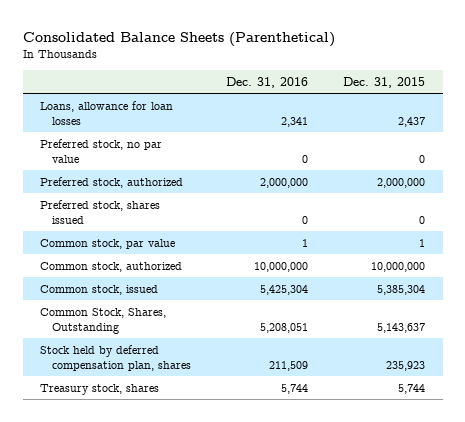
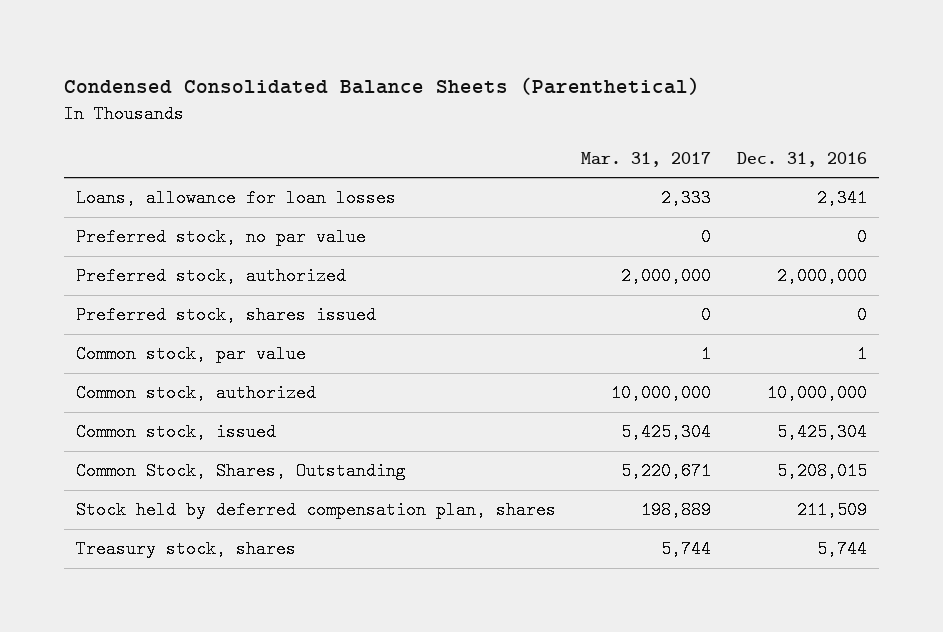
- Consolidated Balance Sheets (Parenthetical)
+ Condensed Consolidated Balance Sheets (Parenthetical)
- | Dec. 31, 2016 | Dec. 31, 2015
+ | Mar. 31, 2017 | Dec. 31, 2016
- Common Stock, Shares, Outstanding | 5,208,051 | 5,143,637
+ Common Stock, Shares, Outstanding | 5,220,671 | 5,208,015

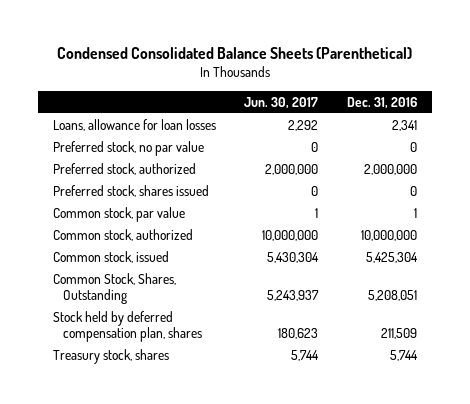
- | Mar. 31, 2017 | Dec. 31, 2016
+ | Jun. 30, 2017 | Dec. 31, 2016
- Common Stock, Shares, Outstanding | 5,220,671 | 5,208,015
+ Common Stock, Shares, Outstanding | 5,243,937 | 5,208,051

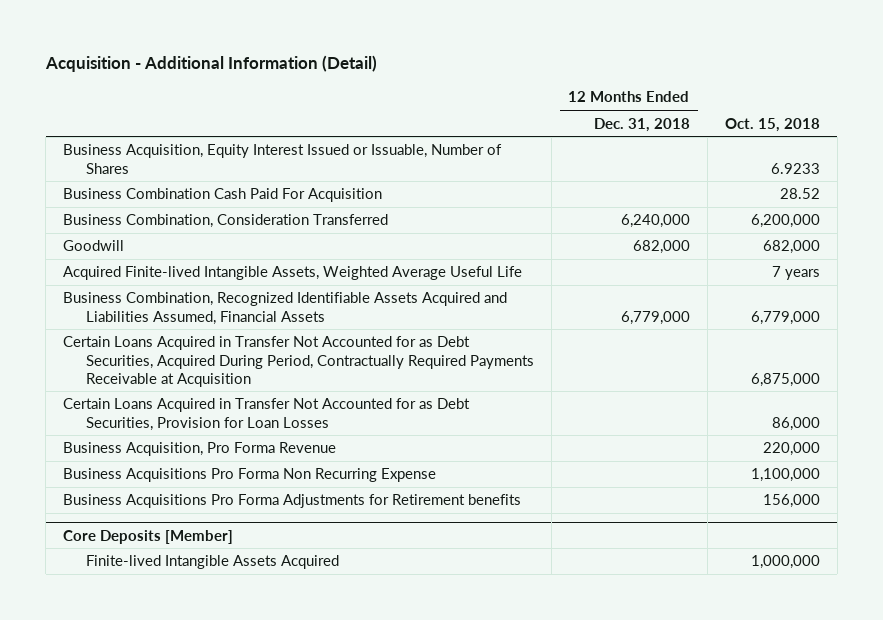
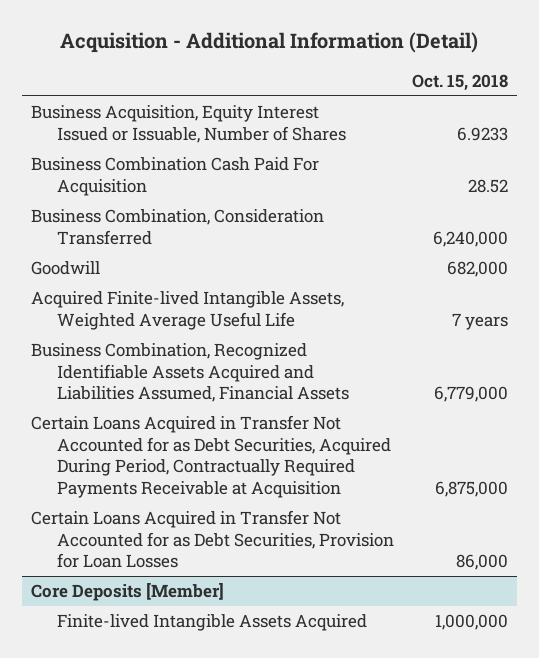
- | 12 Months Ended Dec. 31, 2018 | Oct. 15, 2018
+ | Oct. 15, 2018
- Business Combination, Consideration Transferred | 6,240,000 | 6,200,000
+ Business Combination, Consideration Transferred | 6,240,000
- Business Acquisition, Pro Forma Revenue | | 220,000
- Business Acquisitions Pro Forma Non Recurring Expense | | 1,100,000
- Business Acquisitions Pro Forma Adjustments for Retirement benefits | | 156,000

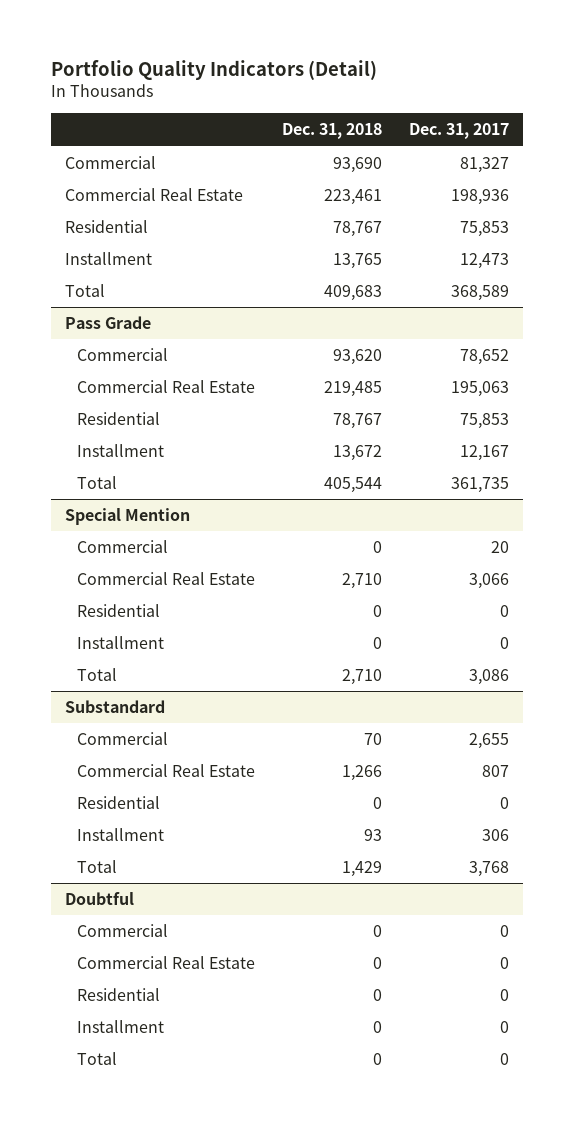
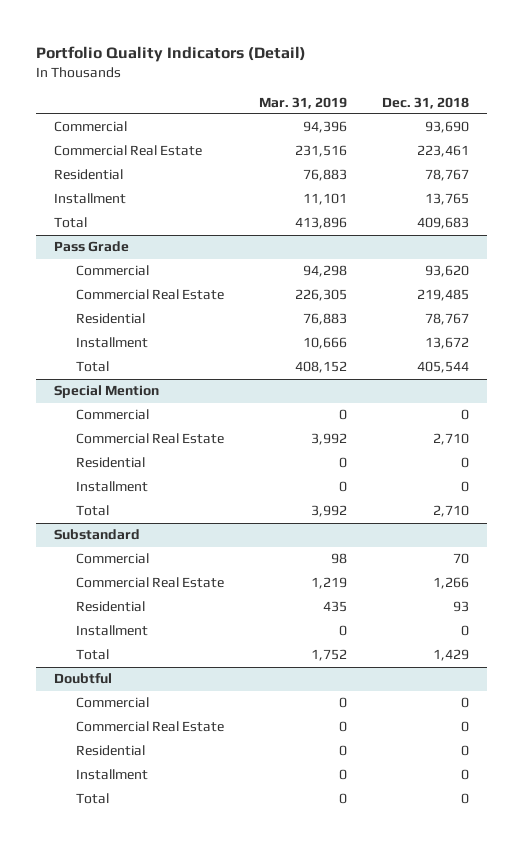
- | Dec. 31, 2018 | Dec. 31, 2017
+ | Mar. 31, 2019 | Dec. 31, 2018
@ Substandard
- Residential | 0 | 0
- Installment | 93 | 306
+ Residential | 435 | 93
+ Installment | 0 | 0

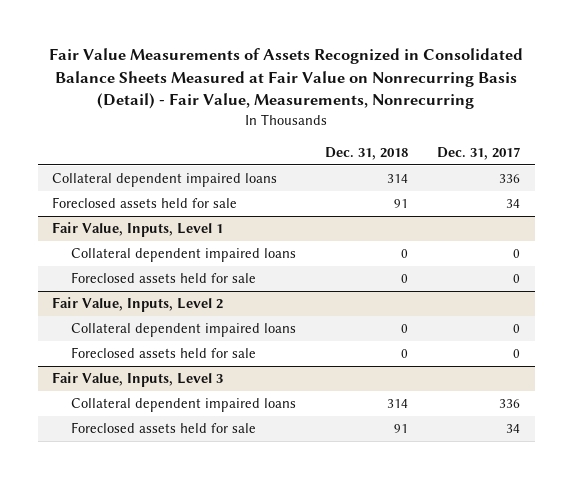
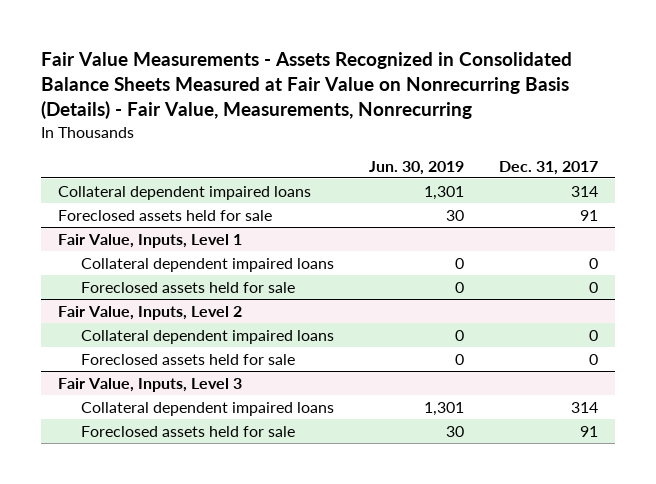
- Fair Value Measurements of Assets Recognized in Consolidated Balance Sheets Measured at Fair Value on Nonrecurring Basis (Detail) - Fair Value, Measurements, Nonrecurring
+ Fair Value Measurements - Assets Recognized in Consolidated Balance Sheets Measured at Fair Value on Nonrecurring Basis (Details) - Fair Value, Measurements, Nonrecurring
- | Dec. 31, 2018 | Dec. 31, 2017
+ | Jun. 30, 2019 | Dec. 31, 2017
- Collateral dependent impaired loans | 314 | 336
- Foreclosed assets held for sale | 91 | 34
+ Collateral dependent impaired loans | 1,301 | 314
+ Foreclosed assets held for sale | 30 | 91
@ Fair Value, Inputs, Level 3
- Collateral dependent impaired loans | 314 | 336
- Foreclosed assets held for sale | 91 | 34
+ Collateral dependent impaired loans | 1,301 | 314
+ Foreclosed assets held for sale | 30 | 91

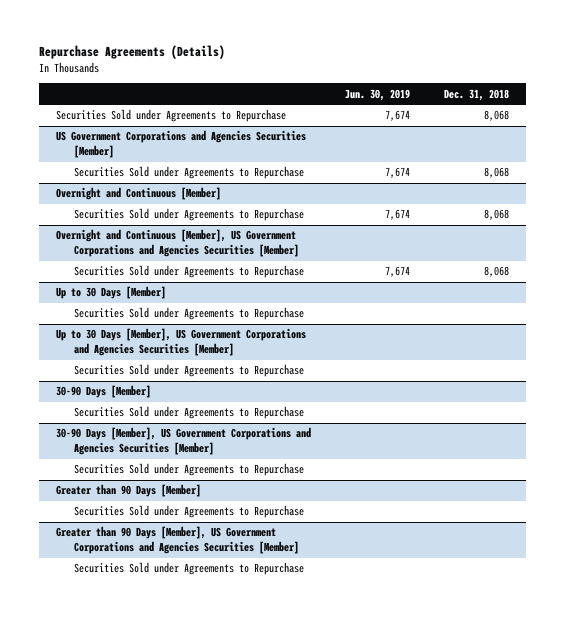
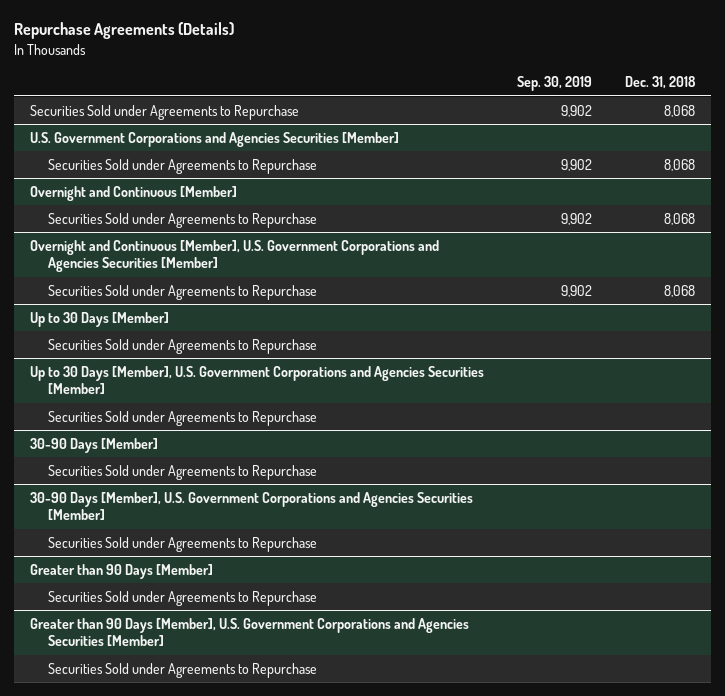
- | Jun. 30, 2019 | Dec. 31, 2018
+ | Sep. 30, 2019 | Dec. 31, 2018
- US Government Corporations and Agencies Securities [Member]
+ U.S. Government Corporations and Agencies Securities [Member]
- Overnight and Continuous [Member], US Government Corporations and Agencies Securities [Member]
+ Overnight and Continuous [Member], U.S. Government Corporations and Agencies Securities [Member]
- Up to 30 Days [Member], US Government Corporations and Agencies Securities [Member]
+ Up to 30 Days [Member], U.S. Government Corporations and Agencies Securities [Member]
- 30-90 Days [Member], US Government Corporations and Agencies Securities [Member]
+ 30-90 Days [Member], U.S. Government Corporations and Agencies Securities [Member]
- Greater than 90 Days [Member], US Government Corporations and Agencies Securities [Member]
+ Greater than 90 Days [Member], U.S. Government Corporations and Agencies Securities [Member]

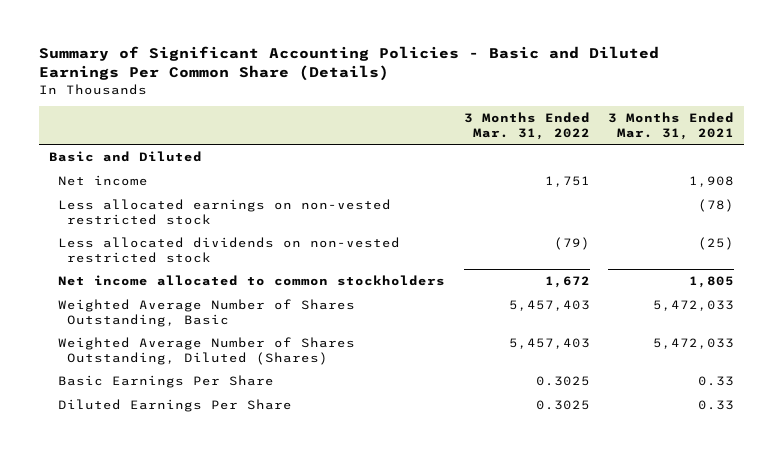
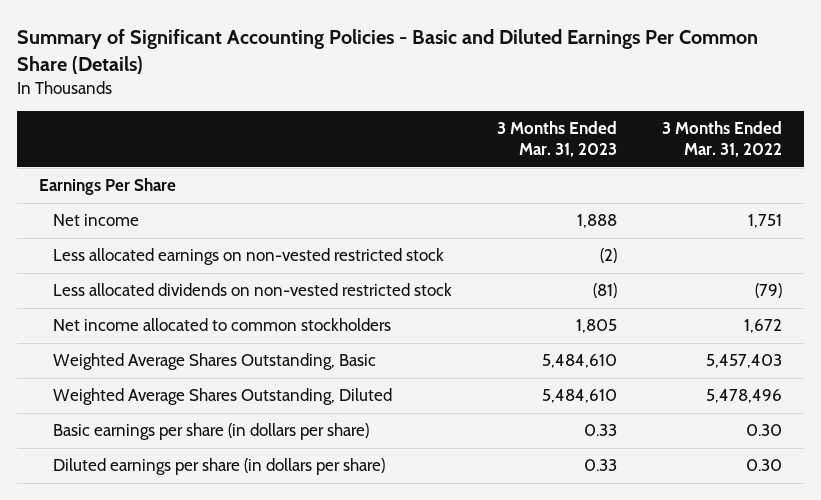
- | 3 Months Ended Mar. 31, 2022 | 3 Months Ended Mar. 31, 2021
+ | 3 Months Ended Mar. 31, 2023 | 3 Months Ended Mar. 31, 2022
- Basic and Diluted
+ Earnings Per Share
- Weighted Average Number of Shares Outstanding, Basic | 5,457,403 | 5,472,033
- Weighted Average Number of Shares Outstanding, Diluted (Shares) | 5,457,403 | 5,472,033
- Basic Earnings Per Share | 0.3025 | 0.33
- Diluted Earnings Per Share | 0.3025 | 0.33
+ Weighted Average Shares Outstanding, Basic | 5,484,610 | 5,457,403
+ Weighted Average Shares Outstanding, Diluted | 5,484,610 | 5,478,496
+ Basic earnings per share (in dollars per share) | 0.33 | 0.30
+ Diluted earnings per share (in dollars per share) | 0.33 | 0.30

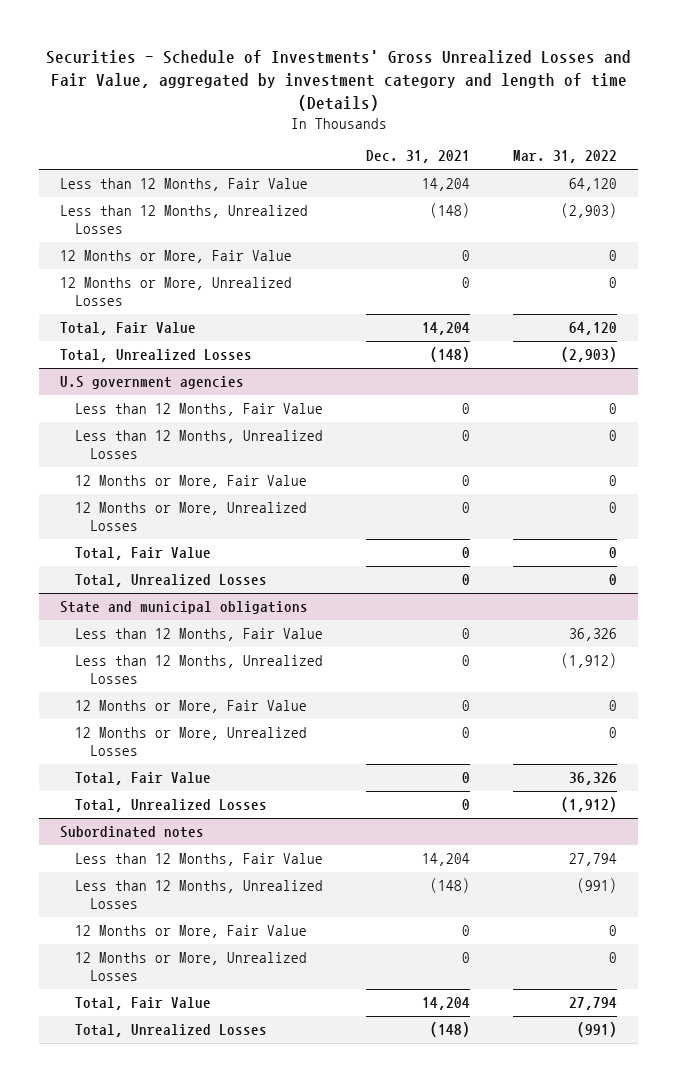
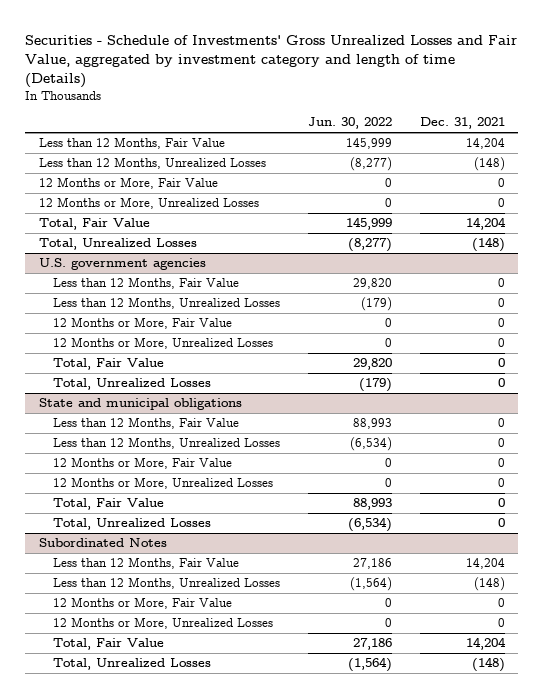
- | Dec. 31, 2021 | Mar. 31, 2022
+ | Jun. 30, 2022 | Dec. 31, 2021
- U.S government agencies
+ U.S. government agencies
- Subordinated notes
+ Subordinated Notes

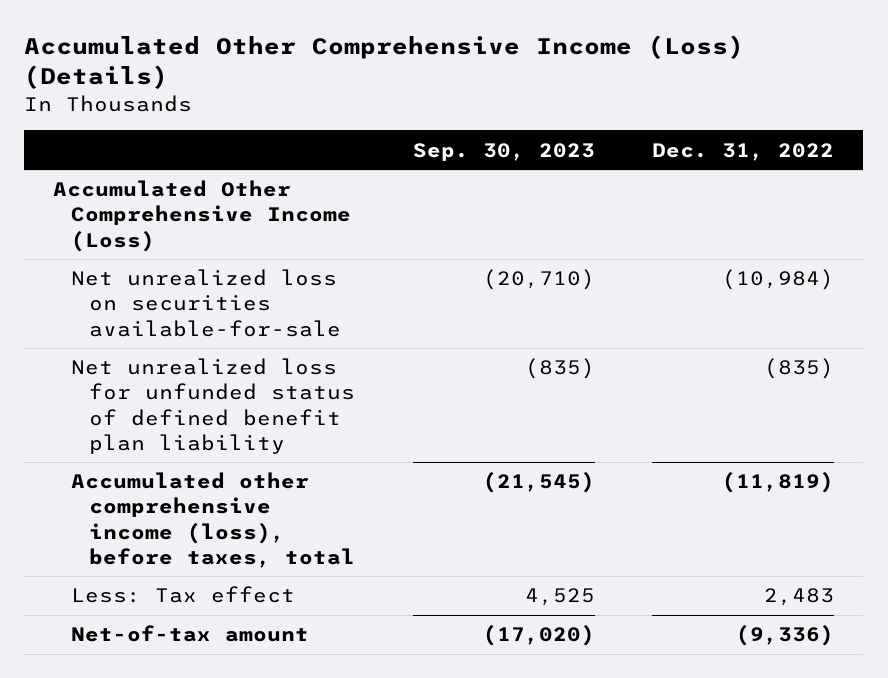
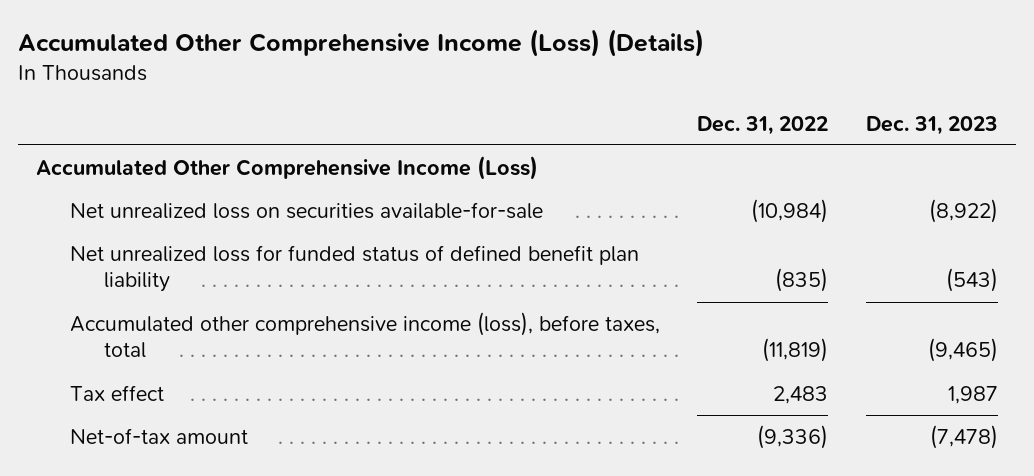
- | Sep. 30, 2023 | Dec. 31, 2022
+ | Dec. 31, 2022 | Dec. 31, 2023
- Net unrealized loss for unfunded status of defined benefit plan liability | (835) | (835)
+ Net unrealized loss for funded status of defined benefit plan liability | (835) | (543)
- Less: Tax effect | 4,525 | 2,483
+ Tax effect | 2,483 | 1,987

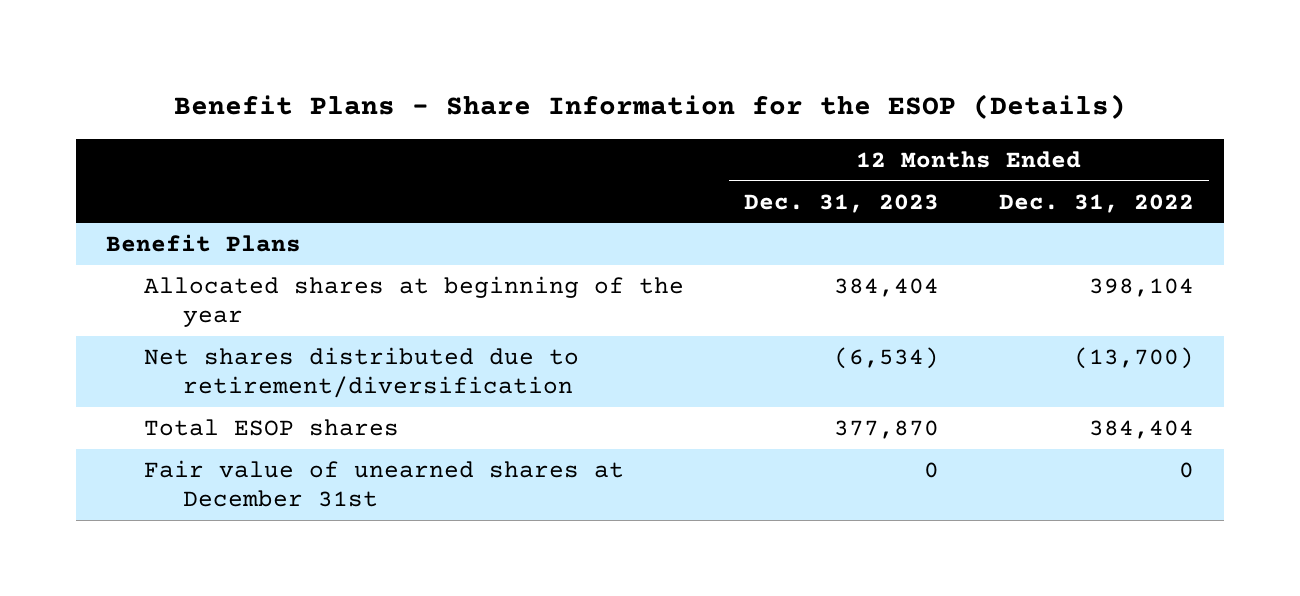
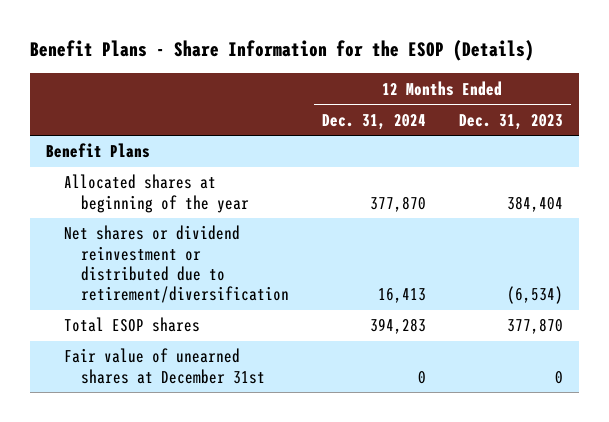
- | 12 Months Ended Dec. 31, 2023 | 12 Months Ended Dec. 31, 2022
+ | 12 Months Ended Dec. 31, 2024 | 12 Months Ended Dec. 31, 2023
- Net shares distributed due to retirement/diversification | (6,534) | (13,700)
+ Net shares or dividend reinvestment or distributed due to retirement/diversification | 16,413 | (6,534)

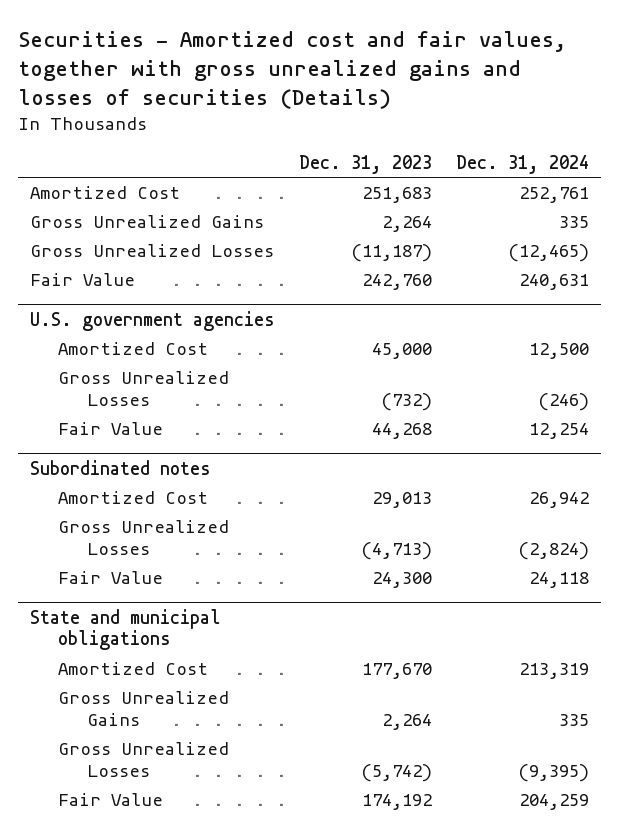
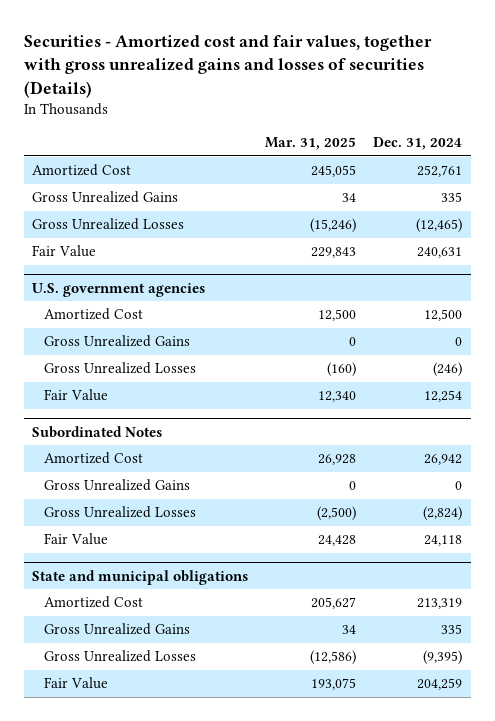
- | Dec. 31, 2023 | Dec. 31, 2024
+ | Mar. 31, 2025 | Dec. 31, 2024
@ U.S. government agencies
+ Gross Unrealized Gains | 0 | 0
- Subordinated notes
+ Subordinated Notes
+ Gross Unrealized Gains | 0 | 0

